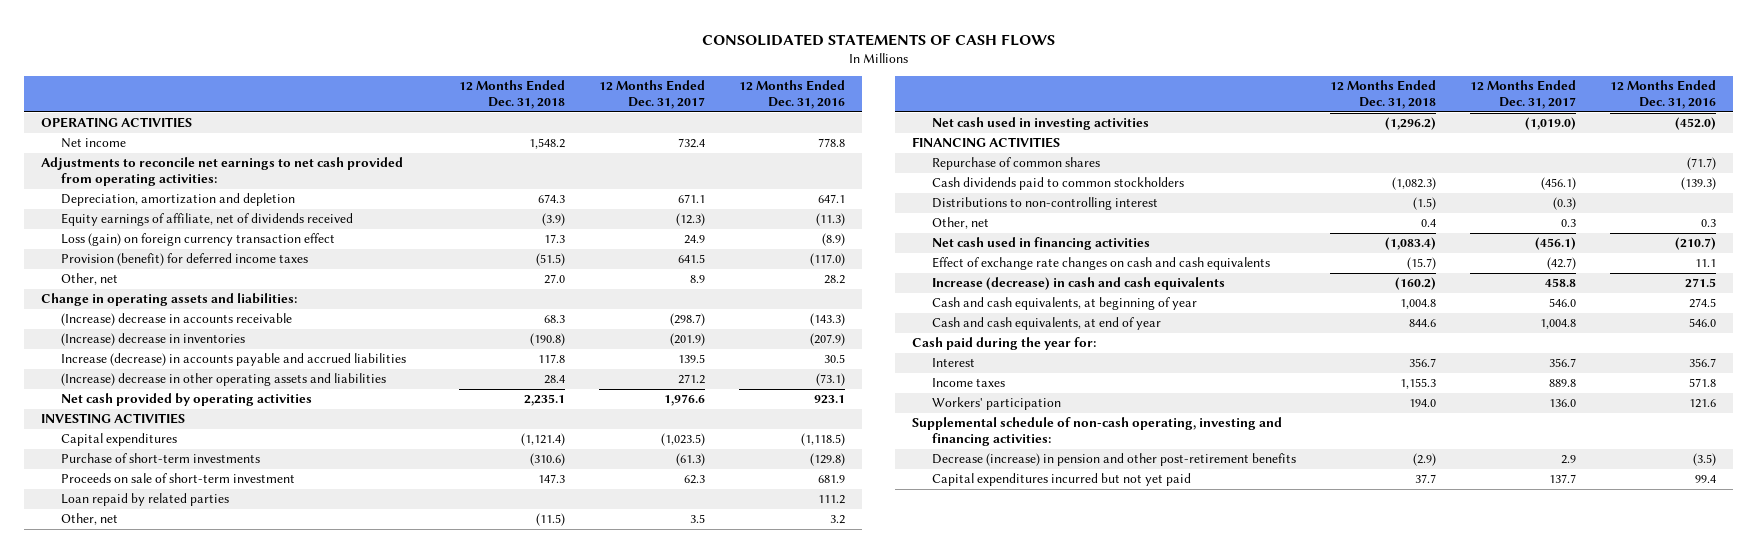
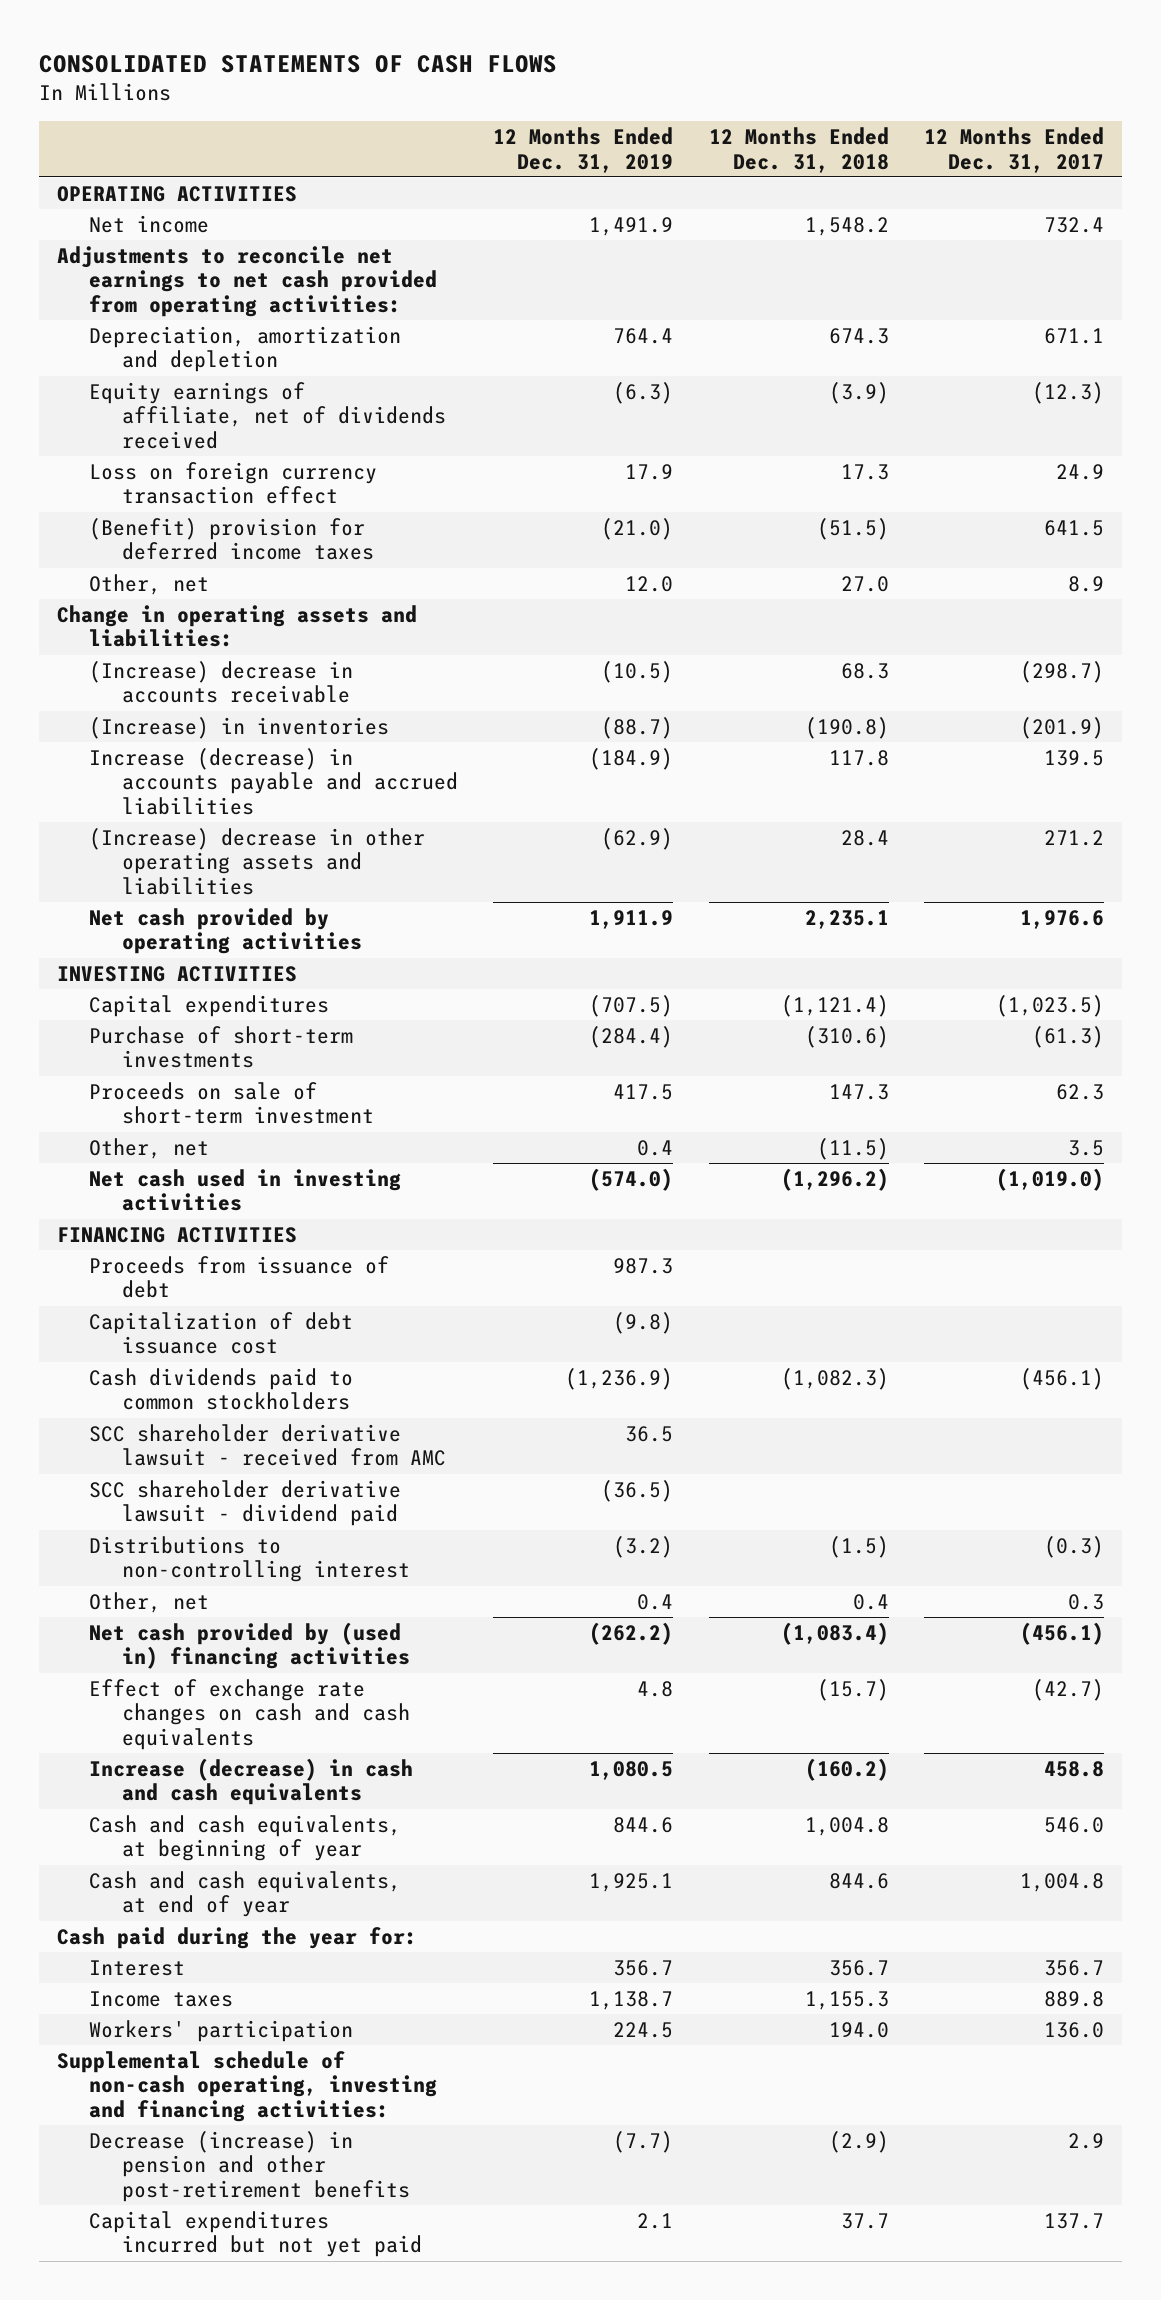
- | 12 Months Ended Dec. 31, 2018 | 12 Months Ended Dec. 31, 2017 | 12 Months Ended Dec. 31, 2016
+ | 12 Months Ended Dec. 31, 2019 | 12 Months Ended Dec. 31, 2018 | 12 Months Ended Dec. 31, 2017
- Loss (gain) on foreign currency transaction effect | 17.3 | 24.9 | (8.9)
- Provision (benefit) for deferred income taxes | (51.5) | 641.5 | (117.0)
+ Loss on foreign currency transaction effect | 17.9 | 17.3 | 24.9
+ (Benefit) provision for deferred income taxes | (21.0) | (51.5) | 641.5
- (Increase) decrease in inventories | (190.8) | (201.9) | (207.9)
+ (Increase) in inventories | (88.7) | (190.8) | (201.9)
- Loan repaid by related parties | | | 111.2
- Repurchase of common shares | | | (71.7)
+ Proceeds from issuance of debt | 987.3 | |
+ Capitalization of debt issuance cost | (9.8) | |
+ SCC shareholder derivative lawsuit - received from AMC | 36.5 | |
+ SCC shareholder derivative lawsuit - dividend paid | (36.5) | |
- Net cash used in financing activities | (1,083.4) | (456.1) | (210.7)
+ Net cash provided by (used in) financing activities | (262.2) | (1,083.4) | (456.1)

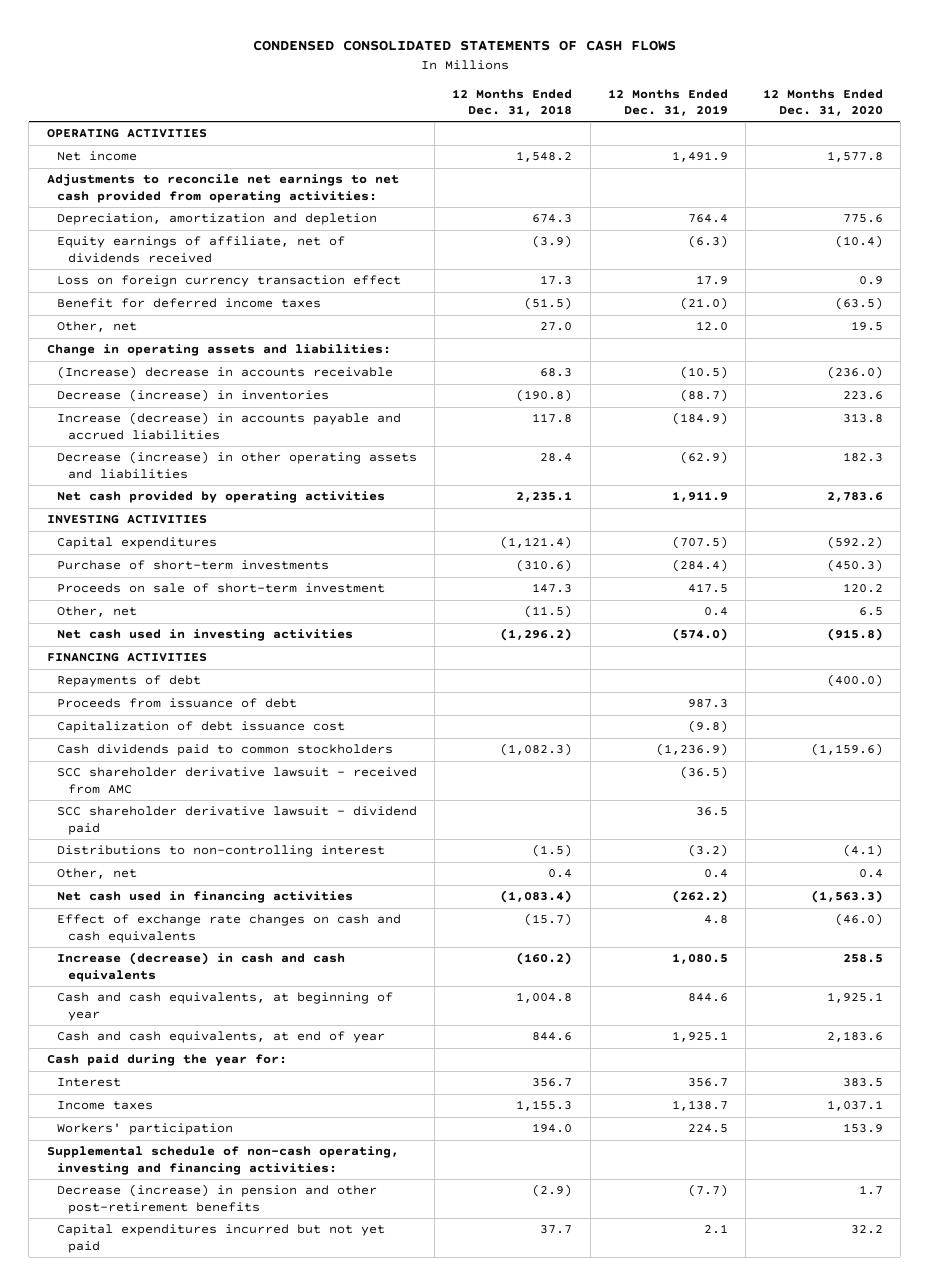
- CONSOLIDATED STATEMENTS OF CASH FLOWS
+ CONDENSED CONSOLIDATED STATEMENTS OF CASH FLOWS
- | 12 Months Ended Dec. 31, 2019 | 12 Months Ended Dec. 31, 2018 | 12 Months Ended Dec. 31, 2017
+ | 12 Months Ended Dec. 31, 2018 | 12 Months Ended Dec. 31, 2019 | 12 Months Ended Dec. 31, 2020
- (Benefit) provision for deferred income taxes | (21.0) | (51.5) | 641.5
+ Benefit for deferred income taxes | (51.5) | (21.0) | (63.5)
- (Increase) in inventories | (88.7) | (190.8) | (201.9)
+ Decrease (increase) in inventories | (190.8) | (88.7) | 223.6
- (Increase) decrease in other operating assets and liabilities | (62.9) | 28.4 | 271.2
+ Decrease (increase) in other operating assets and liabilities | 28.4 | (62.9) | 182.3
+ Repayments of debt | | | (400.0)
- SCC shareholder derivative lawsuit - received from AMC | 36.5 | |
- SCC shareholder derivative lawsuit - dividend paid | (36.5) | |
+ SCC shareholder derivative lawsuit - received from AMC | | (36.5) |
+ SCC shareholder derivative lawsuit - dividend paid | | 36.5 |
- Net cash provided by (used in) financing activities | (262.2) | (1,083.4) | (456.1)
+ Net cash used in financing activities | (1,083.4) | (262.2) | (1,563.3)

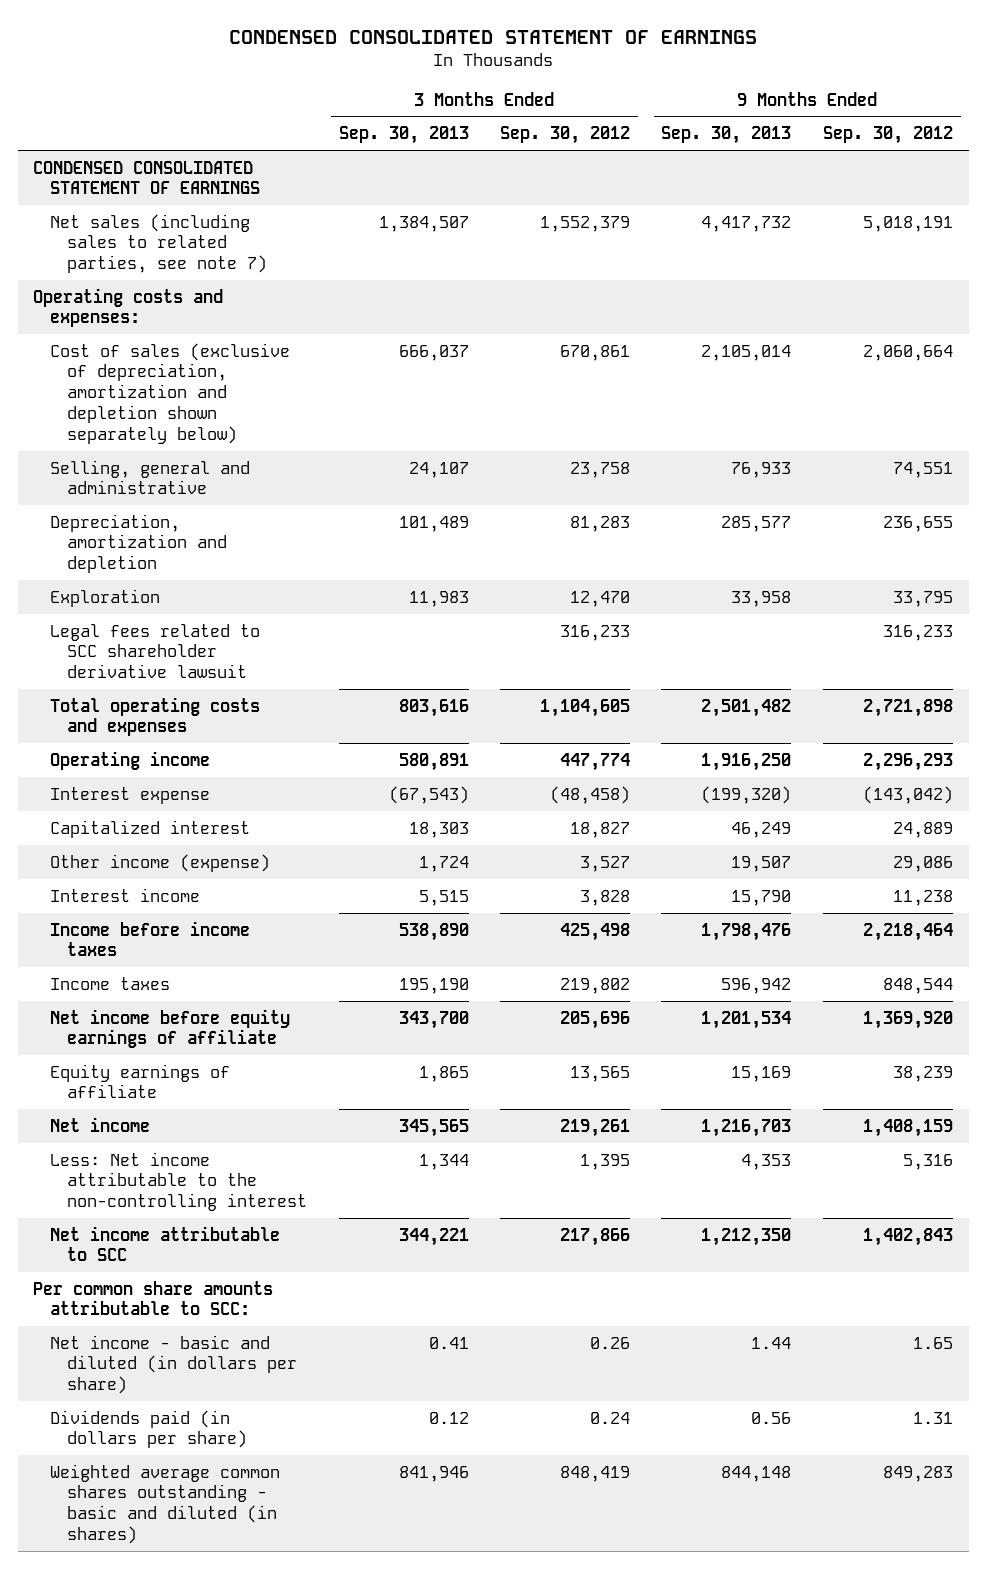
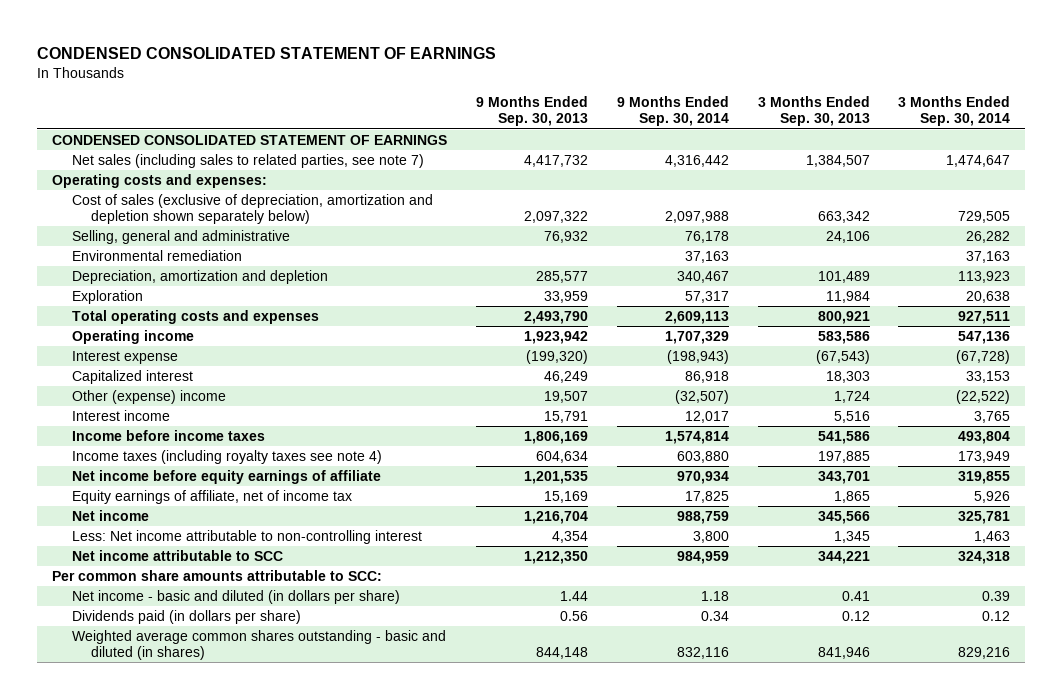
- | 3 Months Ended Sep. 30, 2013 | 3 Months Ended Sep. 30, 2012 | 9 Months Ended Sep. 30, 2013 | 9 Months Ended Sep. 30, 2012
+ | 9 Months Ended Sep. 30, 2013 | 9 Months Ended Sep. 30, 2014 | 3 Months Ended Sep. 30, 2013 | 3 Months Ended Sep. 30, 2014
- Cost of sales (exclusive of depreciation, amortization and depletion shown separately below) | 666,037 | 670,861 | 2,105,014 | 2,060,664
- Selling, general and administrative | 24,107 | 23,758 | 76,933 | 74,551
+ Cost of sales (exclusive of depreciation, amortization and depletion shown separately below) | 2,097,322 | 2,097,988 | 663,342 | 729,505
+ Selling, general and administrative | 76,932 | 76,178 | 24,106 | 26,282
+ Environmental remediation | | 37,163 | | 37,163
- Exploration | 11,983 | 12,470 | 33,958 | 33,795
- Legal fees related to SCC shareholder derivative lawsuit | | 316,233 | | 316,233
- Total operating costs and expenses | 803,616 | 1,104,605 | 2,501,482 | 2,721,898
- Operating income | 580,891 | 447,774 | 1,916,250 | 2,296,293
+ Exploration | 33,959 | 57,317 | 11,984 | 20,638
+ Total operating costs and expenses | 2,493,790 | 2,609,113 | 800,921 | 927,511
+ Operating income | 1,923,942 | 1,707,329 | 583,586 | 547,136
- Other income (expense) | 1,724 | 3,527 | 19,507 | 29,086
- Interest income | 5,515 | 3,828 | 15,790 | 11,238
- Income before income taxes | 538,890 | 425,498 | 1,798,476 | 2,218,464
- Income taxes | 195,190 | 219,802 | 596,942 | 848,544
- Net income before equity earnings of affiliate | 343,700 | 205,696 | 1,201,534 | 1,369,920
- Equity earnings of affiliate | 1,865 | 13,565 | 15,169 | 38,239
- Net income | 345,565 | 219,261 | 1,216,703 | 1,408,159
- Less: Net income attributable to the non-controlling interest | 1,344 | 1,395 | 4,353 | 5,316
+ Other (expense) income | 19,507 | (32,507) | 1,724 | (22,522)
+ Interest income | 15,791 | 12,017 | 5,516 | 3,765
+ Income before income taxes | 1,806,169 | 1,574,814 | 541,586 | 493,804
+ Income taxes (including royalty taxes see note 4) | 604,634 | 603,880 | 197,885 | 173,949
+ Net income before equity earnings of affiliate | 1,201,535 | 970,934 | 343,701 | 319,855
+ Equity earnings of affiliate, net of income tax | 15,169 | 17,825 | 1,865 | 5,926
+ Net income | 1,216,704 | 988,759 | 345,566 | 325,781
+ Less: Net income attributable to non-controlling interest | 4,354 | 3,800 | 1,345 | 1,463

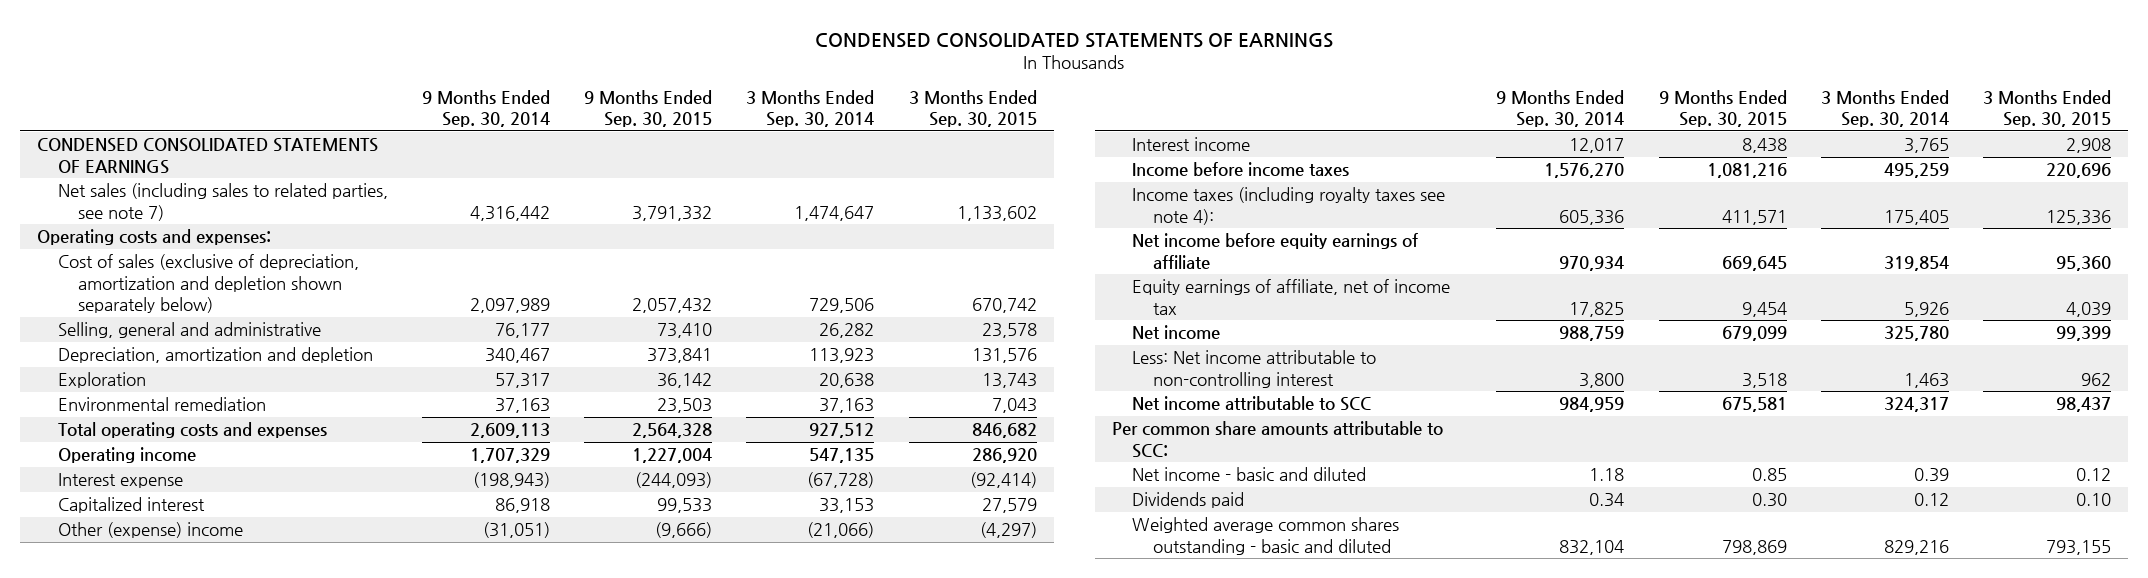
- CONDENSED CONSOLIDATED STATEMENT OF EARNINGS
+ CONDENSED CONSOLIDATED STATEMENTS OF EARNINGS
- | 9 Months Ended Sep. 30, 2013 | 9 Months Ended Sep. 30, 2014 | 3 Months Ended Sep. 30, 2013 | 3 Months Ended Sep. 30, 2014
+ | 9 Months Ended Sep. 30, 2014 | 9 Months Ended Sep. 30, 2015 | 3 Months Ended Sep. 30, 2014 | 3 Months Ended Sep. 30, 2015
- CONDENSED CONSOLIDATED STATEMENT OF EARNINGS
+ CONDENSED CONSOLIDATED STATEMENTS OF EARNINGS
- Cost of sales (exclusive of depreciation, amortization and depletion shown separately below) | 2,097,322 | 2,097,988 | 663,342 | 729,505
- Selling, general and administrative | 76,932 | 76,178 | 24,106 | 26,282
+ Cost of sales (exclusive of depreciation, amortization and depletion shown separately below) | 2,097,989 | 2,057,432 | 729,506 | 670,742
+ Selling, general and administrative | 76,177 | 73,410 | 26,282 | 23,578
- Total operating costs and expenses | 2,493,790 | 2,609,113 | 800,921 | 927,511
- Operating income | 1,923,942 | 1,707,329 | 583,586 | 547,136
moved down: Environmental remediation | 37,163 | 23,503 | 37,163 | 7,043
+ Total operating costs and expenses | 2,609,113 | 2,564,328 | 927,512 | 846,682
+ Operating income | 1,707,329 | 1,227,004 | 547,135 | 286,920
- Other (expense) income | 19,507 | (32,507) | 1,724 | (22,522)
+ Other (expense) income | (31,051) | (9,666) | (21,066) | (4,297)
- Income before income taxes | 1,806,169 | 1,574,814 | 541,586 | 493,804
- Income taxes (including royalty taxes see note 4) | 604,634 | 603,880 | 197,885 | 173,949
- Net income before equity earnings of affiliate | 1,201,535 | 970,934 | 343,701 | 319,855
+ Income before income taxes | 1,576,270 | 1,081,216 | 495,259 | 220,696
+ Income taxes (including royalty taxes see note 4): | 605,336 | 411,571 | 175,405 | 125,336
+ Net income before equity earnings of affiliate | 970,934 | 669,645 | 319,854 | 95,360
- Net income | 1,216,704 | 988,759 | 345,566 | 325,781
+ Net income | 988,759 | 679,099 | 325,780 | 99,399
- Net income attributable to SCC | 1,212,350 | 984,959 | 344,221 | 324,318
+ Net income attributable to SCC | 984,959 | 675,581 | 324,317 | 98,437
- Net income - basic and diluted (in dollars per share) | 1.44 | 1.18 | 0.41 | 0.39
- Dividends paid (in dollars per share) | 0.56 | 0.34 | 0.12 | 0.12
- Weighted average common shares outstanding - basic and diluted (in shares) | 844,148 | 832,116 | 841,946 | 829,216
+ Net income - basic and diluted | 1.18 | 0.85 | 0.39 | 0.12
+ Dividends paid | 0.34 | 0.30 | 0.12 | 0.10
+ Weighted average common shares outstanding - basic and diluted | 832,104 | 798,869 | 829,216 | 793,155

